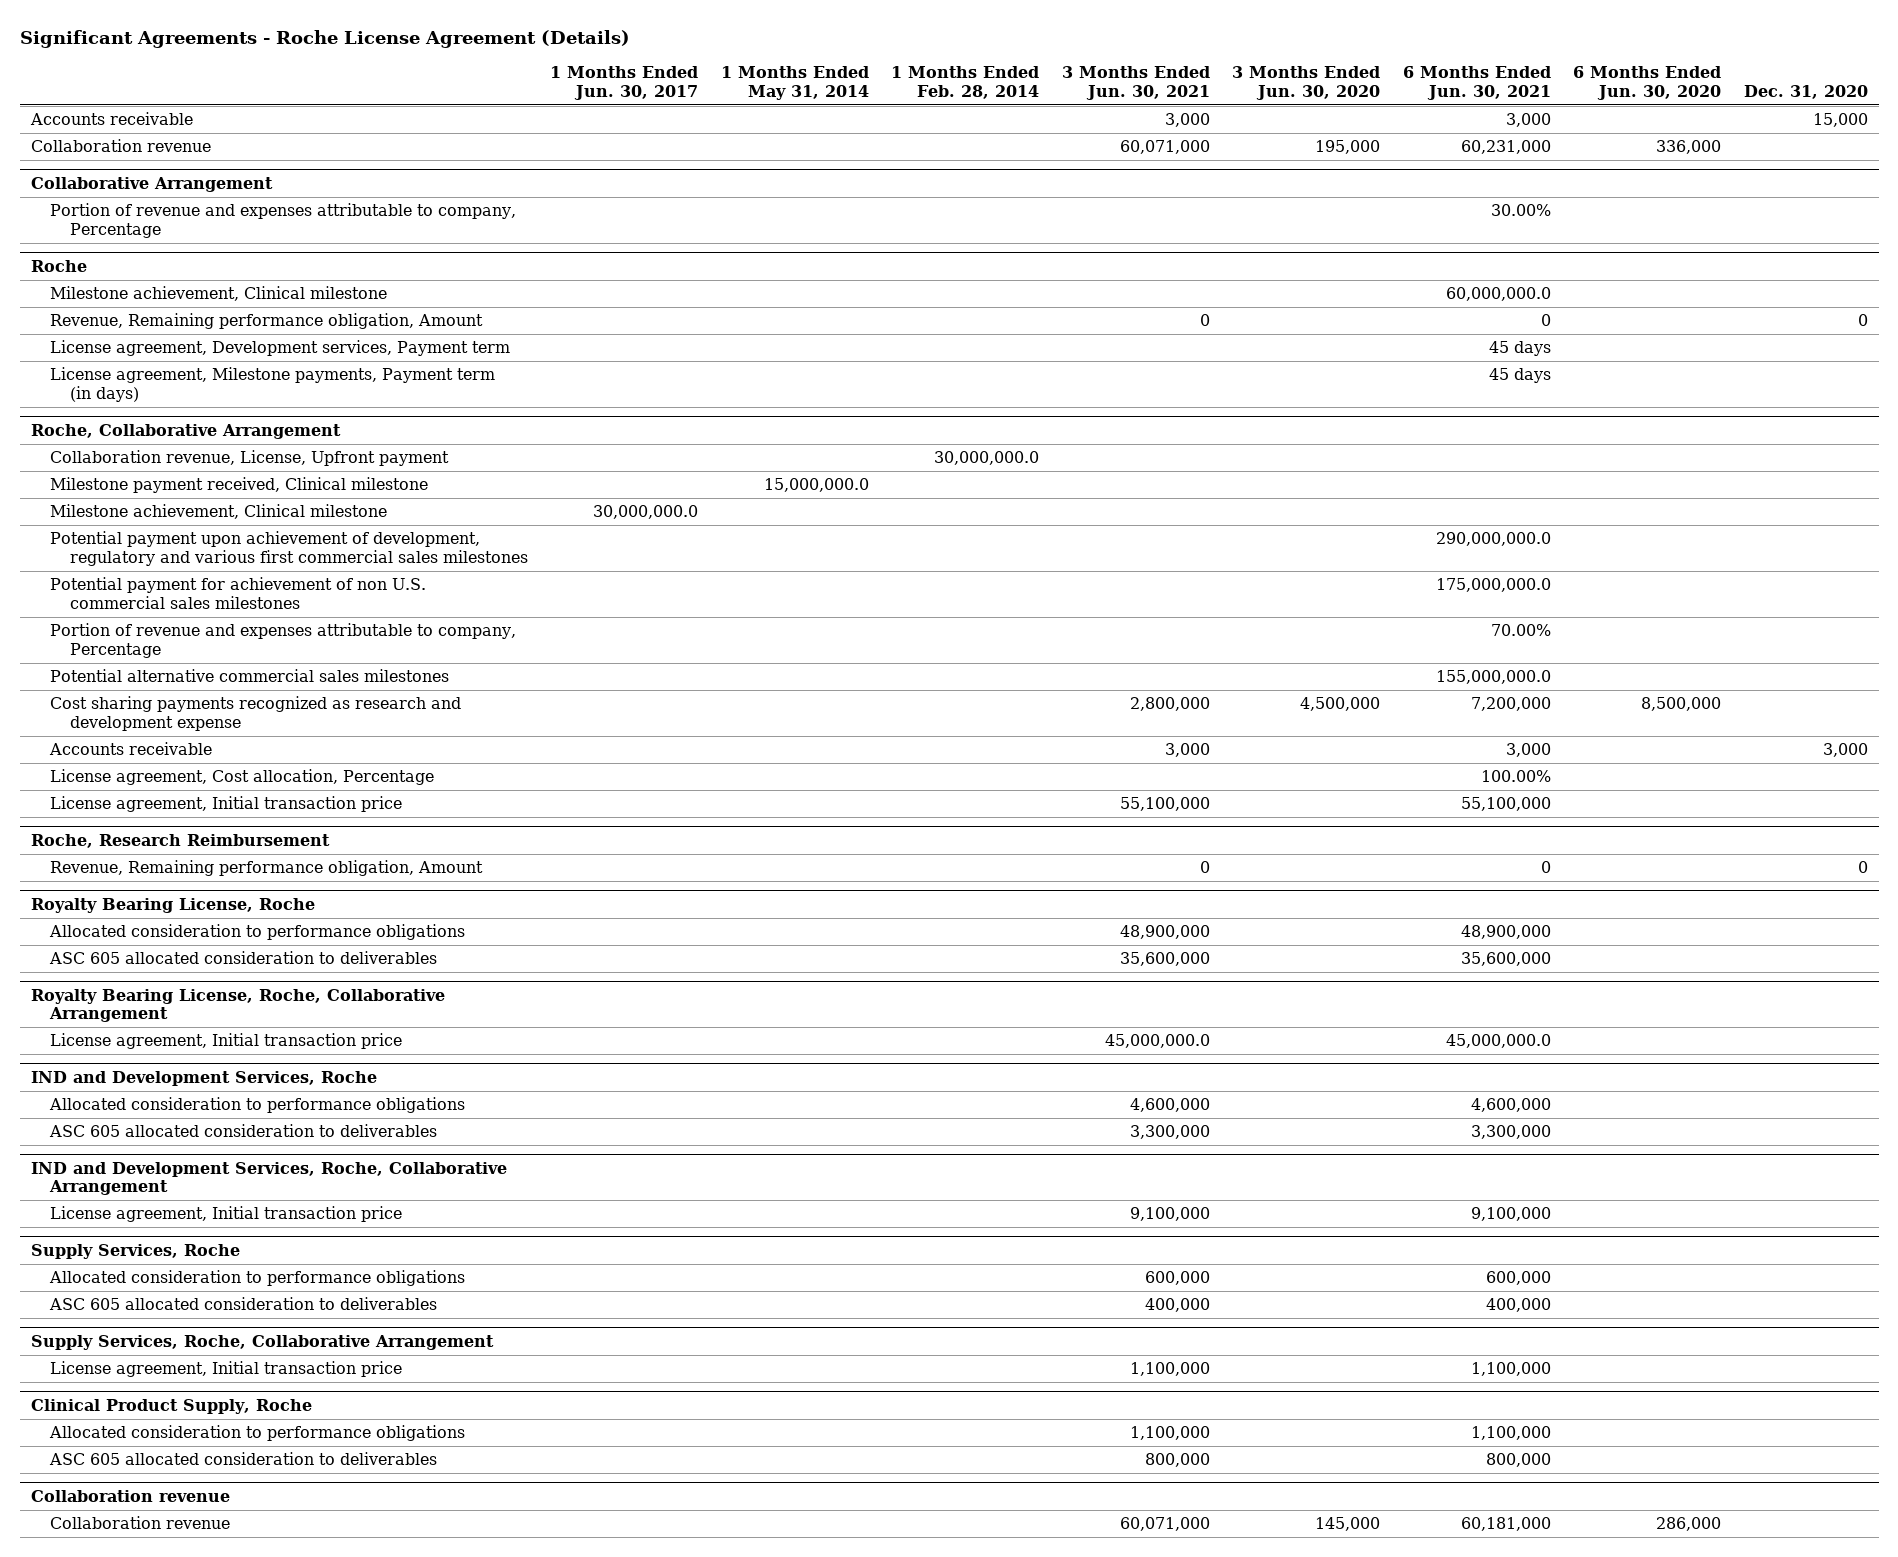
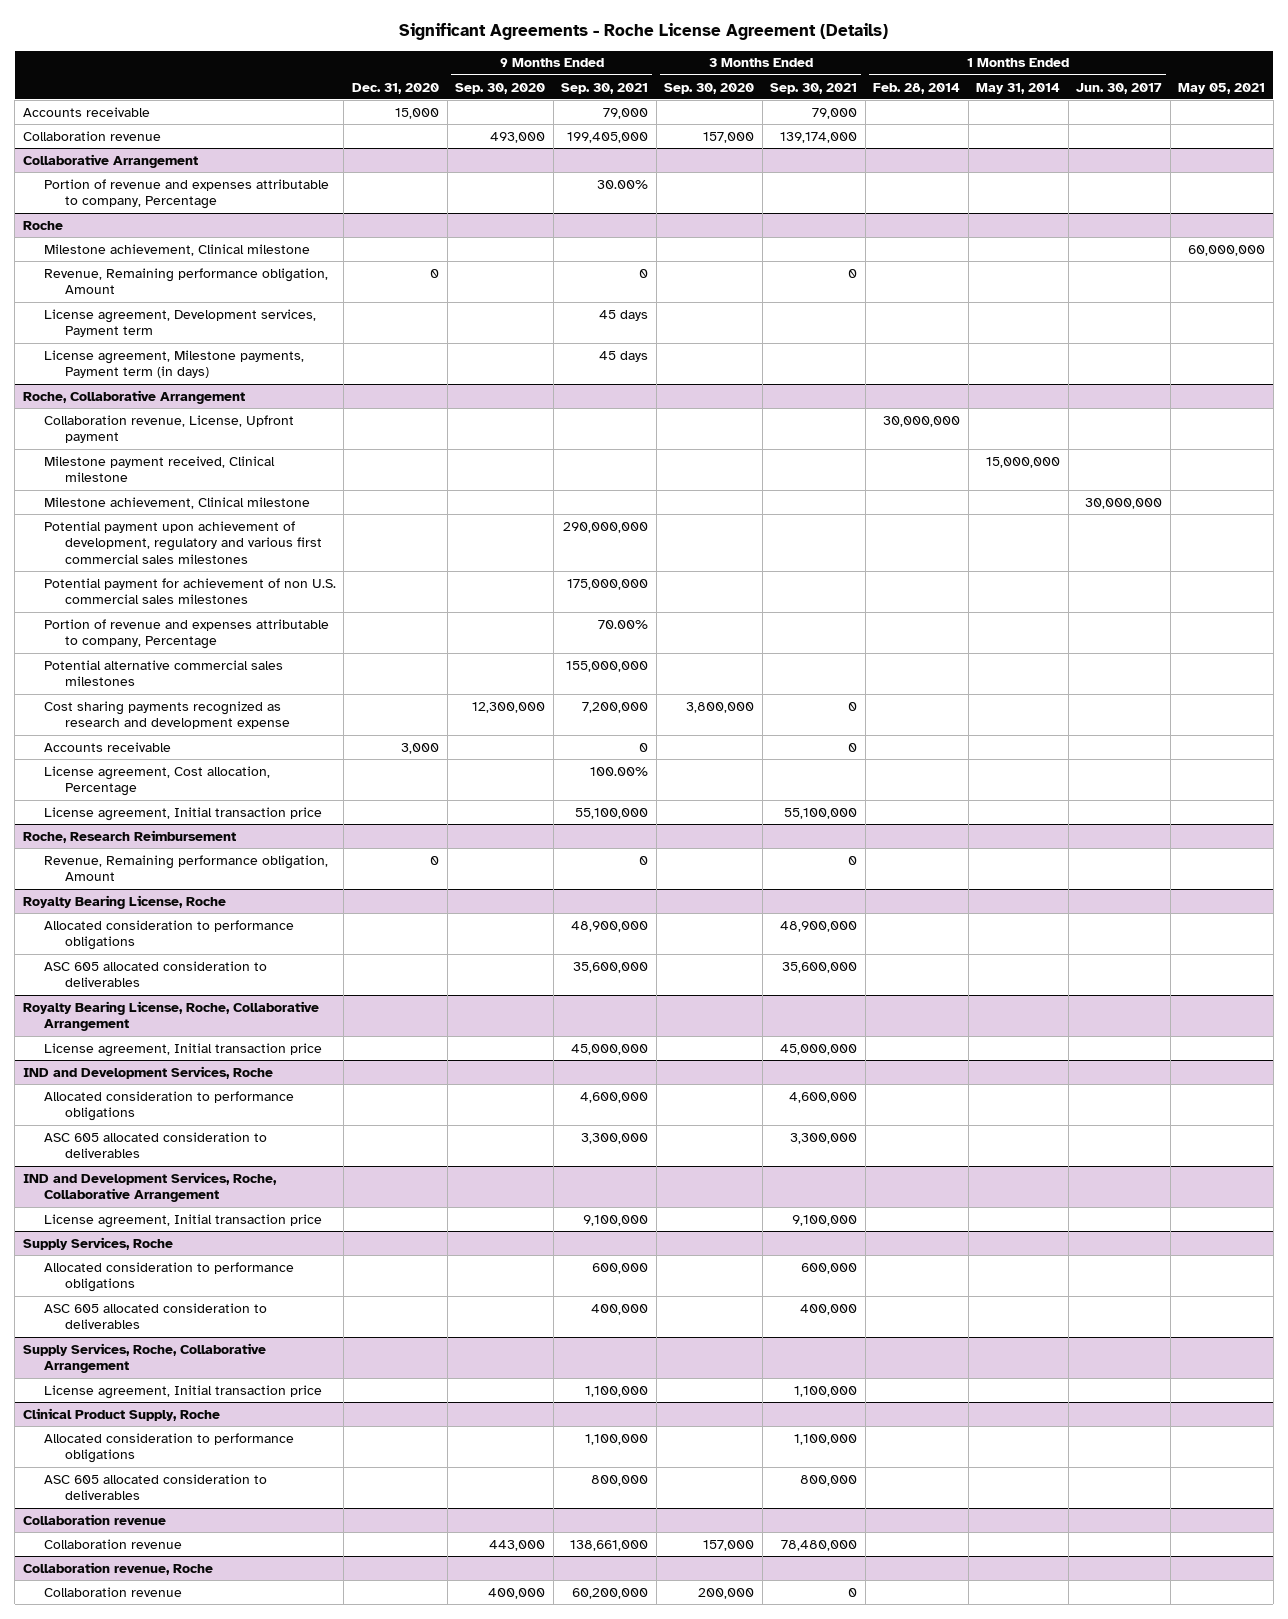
- | 1 Months Ended Jun. 30, 2017 | 1 Months Ended May 31, 2014 | 1 Months Ended Feb. 28, 2014 | 3 Months Ended Jun. 30, 2021 | 3 Months Ended Jun. 30, 2020 | 6 Months Ended Jun. 30, 2021 | 6 Months Ended Jun. 30, 2020 | Dec. 31, 2020
+ | Dec. 31, 2020 | 9 Months Ended Sep. 30, 2020 | 9 Months Ended Sep. 30, 2021 | 3 Months Ended Sep. 30, 2020 | 3 Months Ended Sep. 30, 2021 | 1 Months Ended Feb. 28, 2014 | 1 Months Ended May 31, 2014 | 1 Months Ended Jun. 30, 2017 | May 05, 2021
@ Roche, Collaborative Arrangement
- Collaboration revenue, License, Upfront payment | | | 30,000,000.0 | | | | |
- Milestone payment received, Clinical milestone | | 15,000,000.0 | | | | | |
- Milestone achievement, Clinical milestone | 30,000,000.0 | | | | | | |
+ Collaboration revenue, License, Upfront payment | | | | | | 30,000,000 | | |
+ Milestone payment received, Clinical milestone | | | | | | | 15,000,000 | |
+ Milestone achievement, Clinical milestone | | | | | | | | 30,000,000 |
+ Collaboration revenue, Roche
+ Collaboration revenue | | 400,000 | 60,200,000 | 200,000 | 0 | | | |

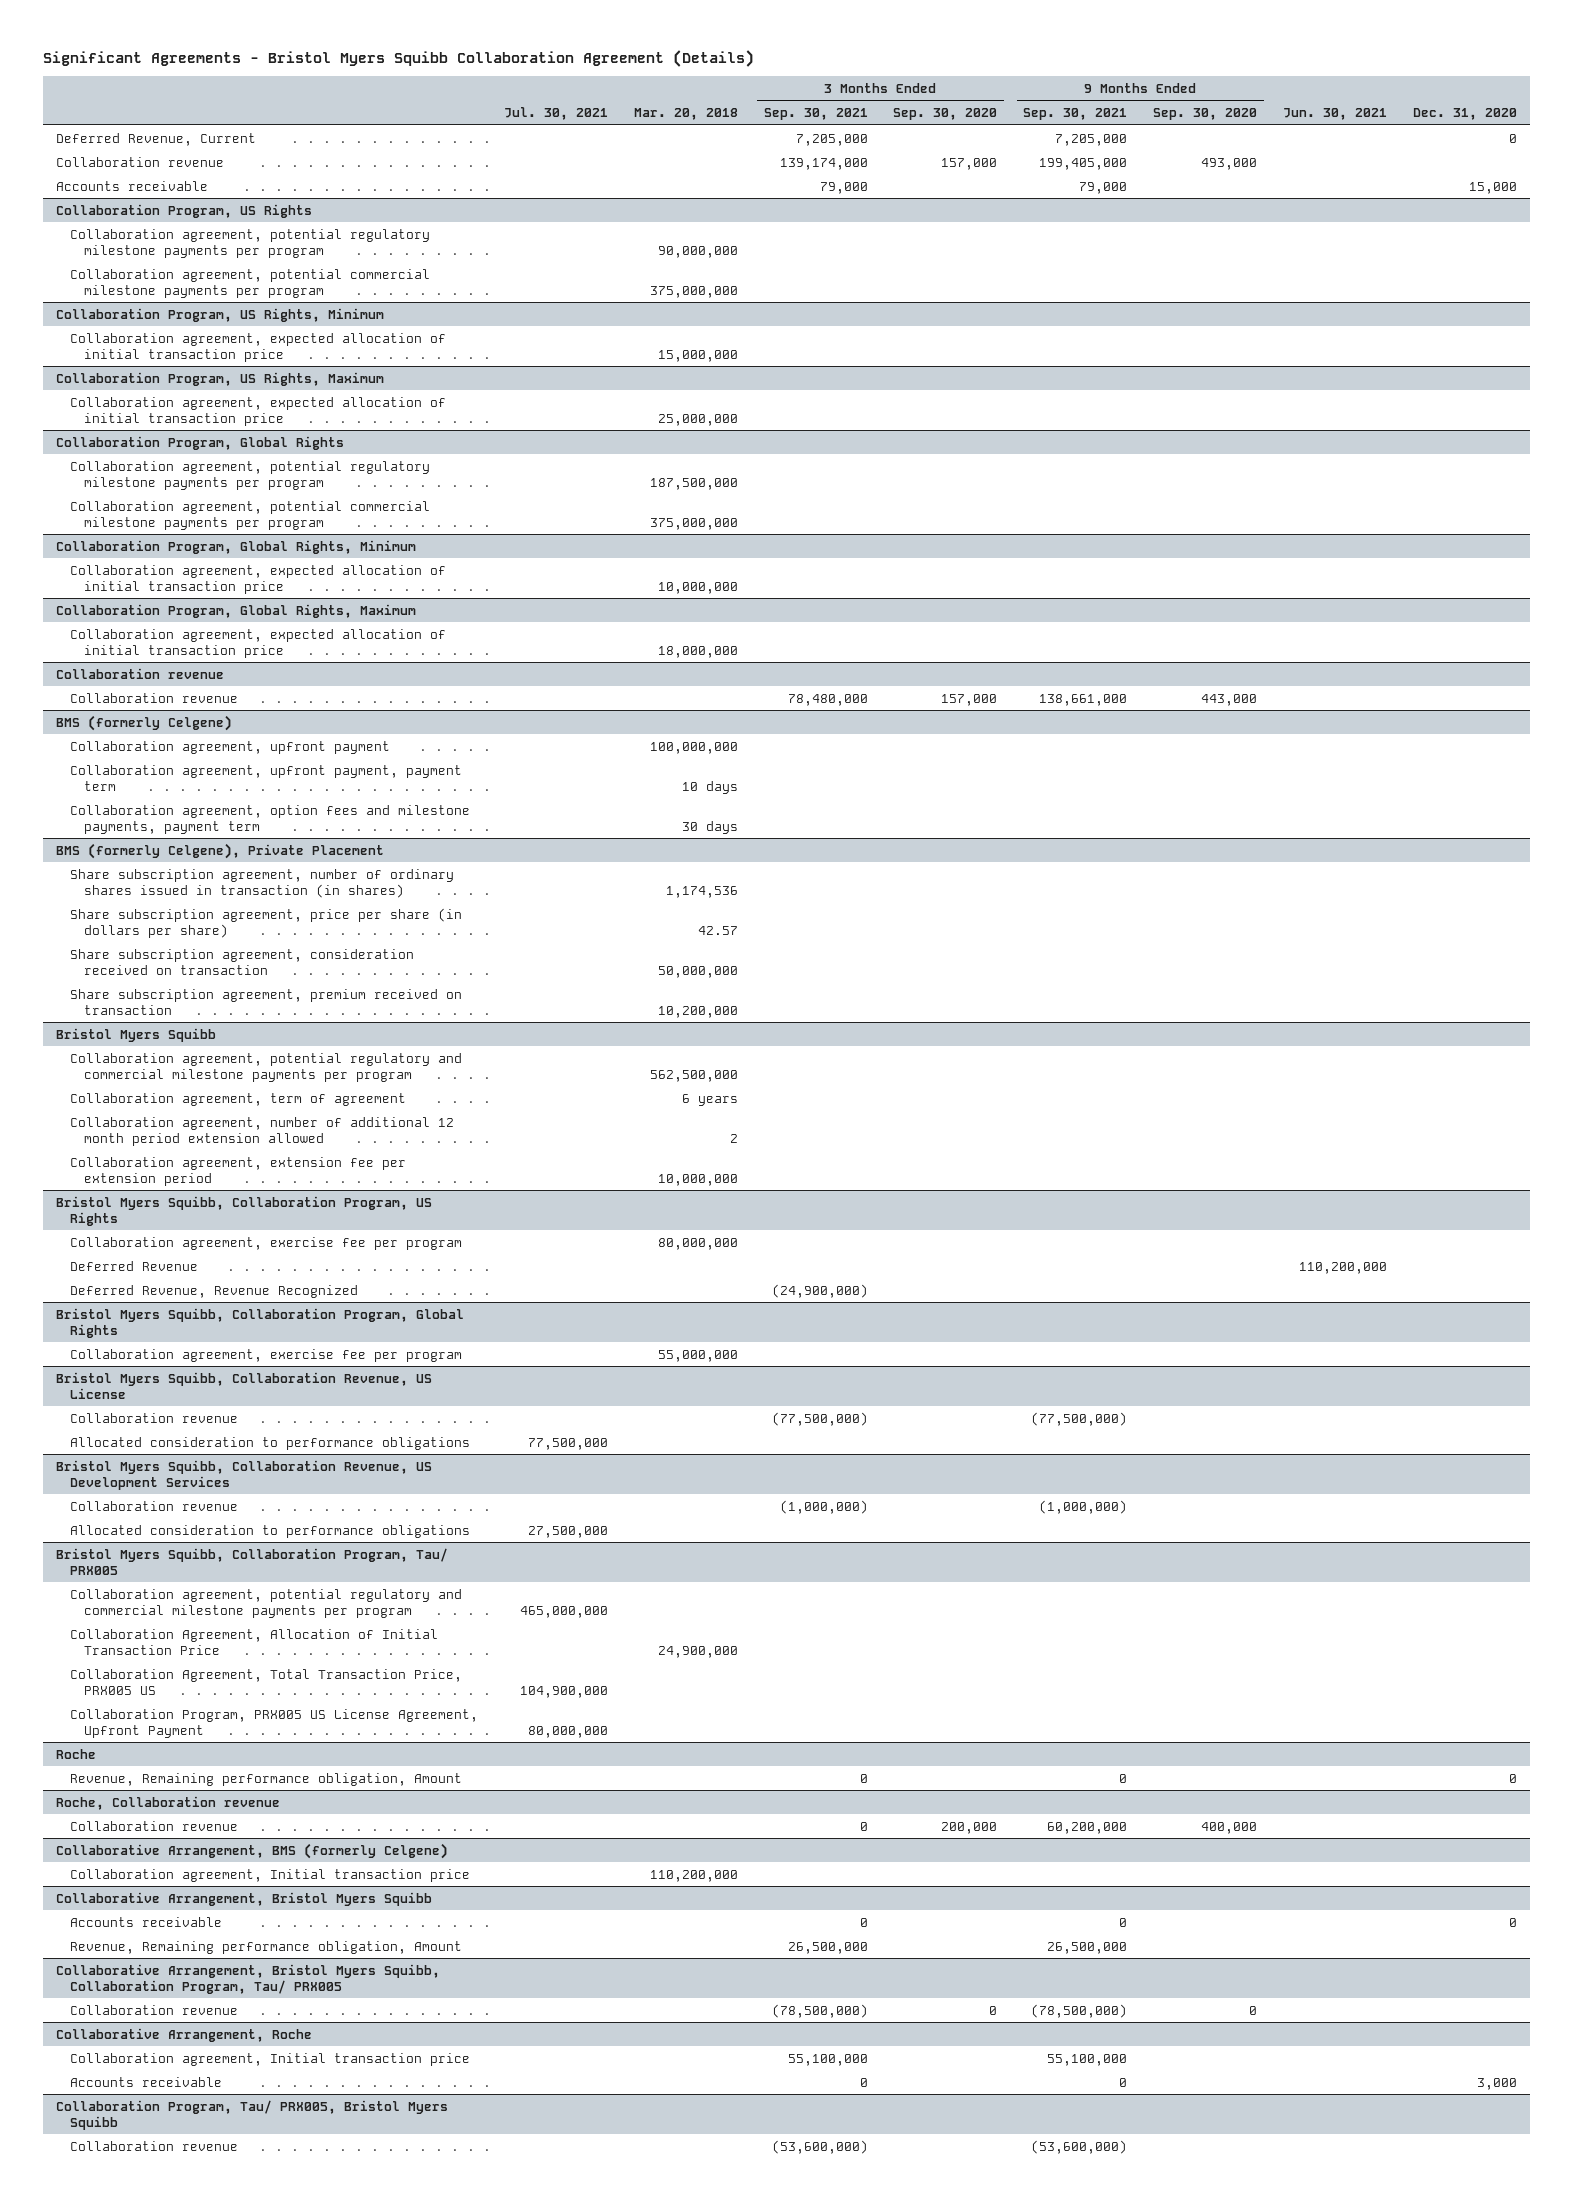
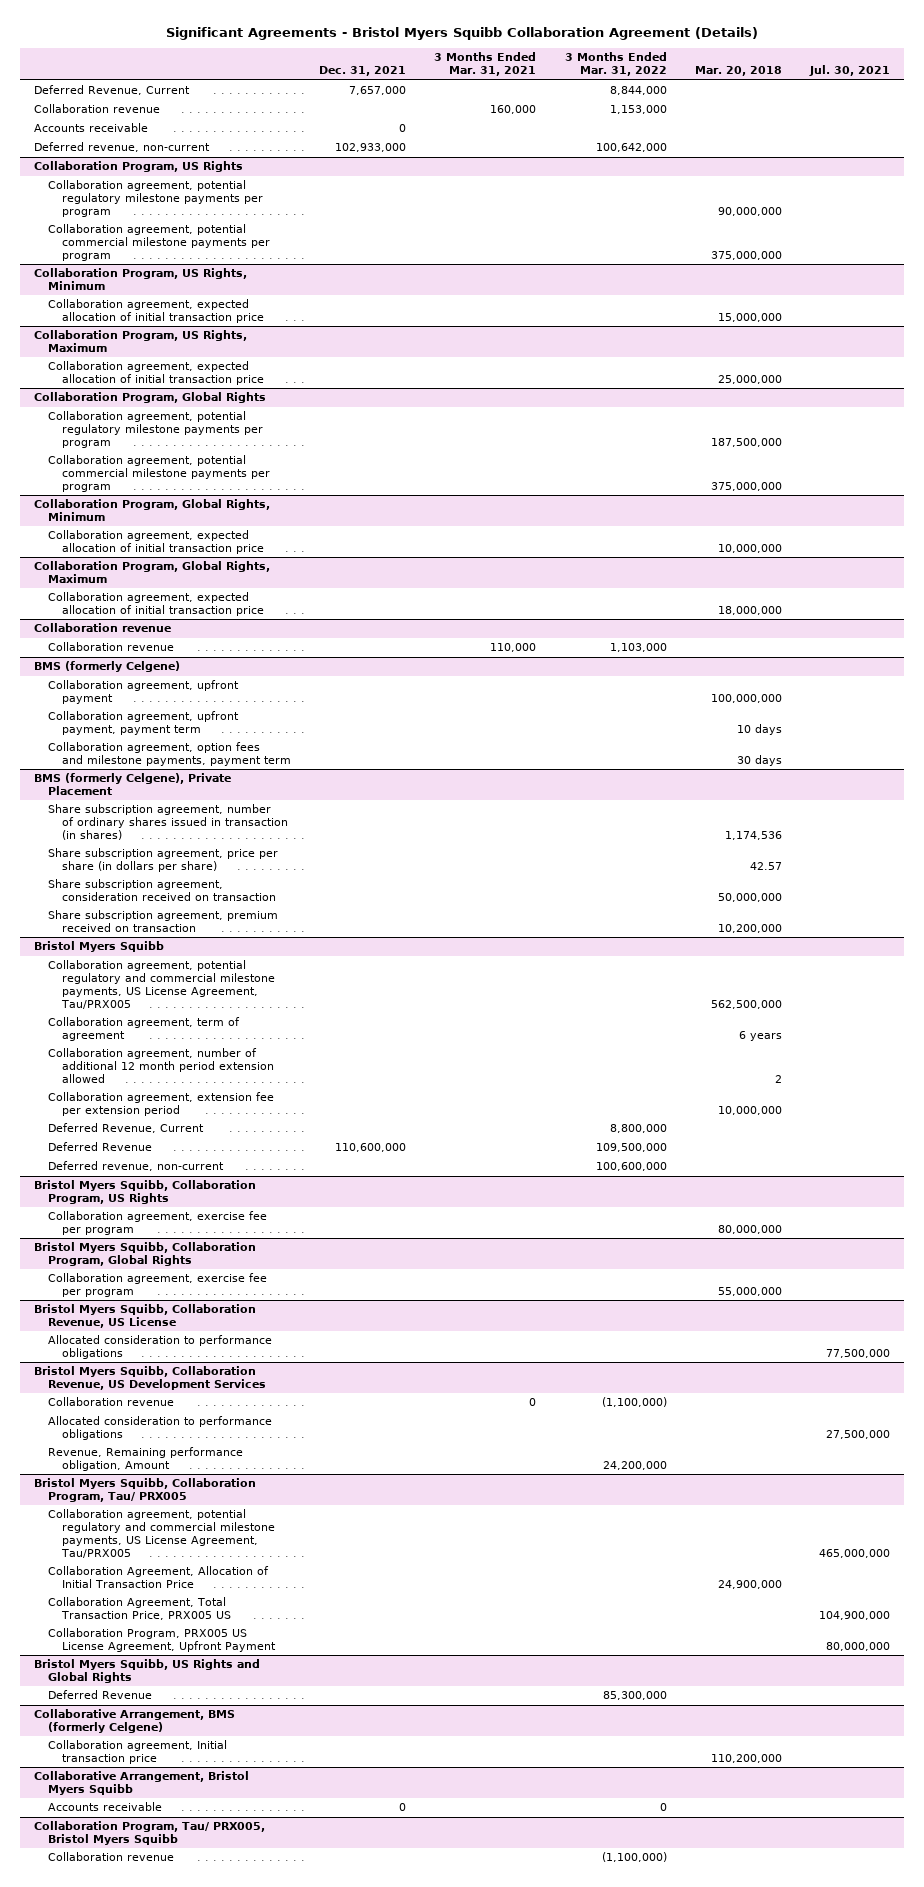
- | Jul. 30, 2021 | Mar. 20, 2018 | 3 Months Ended Sep. 30, 2021 | 3 Months Ended Sep. 30, 2020 | 9 Months Ended Sep. 30, 2021 | 9 Months Ended Sep. 30, 2020 | Jun. 30, 2021 | Dec. 31, 2020
+ | Dec. 31, 2021 | 3 Months Ended Mar. 31, 2021 | 3 Months Ended Mar. 31, 2022 | Mar. 20, 2018 | Jul. 30, 2021
+ Deferred revenue, non-current | 102,933,000 | | 100,642,000 | |
@ Bristol Myers Squibb
- Collaboration agreement, potential regulatory and commercial milestone payments per program | | 562,500,000 | | | | | |
+ Collaboration agreement, potential regulatory and commercial milestone payments, US License Agreement, Tau/PRX005 | | | | 562,500,000 |
+ Deferred Revenue, Current | | | 8,800,000 | |
+ Deferred Revenue | 110,600,000 | | 109,500,000 | |
+ Deferred revenue, non-current | | | 100,600,000 | |
@ Bristol Myers Squibb, Collaboration Program, US Rights
- Deferred Revenue | | | | | | | 110,200,000 |
- Deferred Revenue, Revenue Recognized | | | (24,900,000) | | | | |
@ Bristol Myers Squibb, Collaboration Revenue, US License
- Collaboration revenue | | | (77,500,000) | | (77,500,000) | | |
@ Bristol Myers Squibb, Collaboration Revenue, US Development Services
+ Revenue, Remaining performance obligation, Amount | | | 24,200,000 | |
@ Bristol Myers Squibb, Collaboration Program, Tau/ PRX005
- Collaboration agreement, potential regulatory and commercial milestone payments per program | 465,000,000 | | | | | | |
+ Collaboration agreement, potential regulatory and commercial milestone payments, US License Agreement, Tau/PRX005 | | | | | 465,000,000
- Roche
- Revenue, Remaining performance obligation, Amount | | | 0 | | 0 | | | 0
- Roche, Collaboration revenue
- Collaboration revenue | | | 0 | 200,000 | 60,200,000 | 400,000 | |
+ Bristol Myers Squibb, US Rights and Global Rights
+ Deferred Revenue | | | 85,300,000 | |
@ Collaborative Arrangement, Bristol Myers Squibb
- Revenue, Remaining performance obligation, Amount | | | 26,500,000 | | 26,500,000 | | |
- Collaborative Arrangement, Bristol Myers Squibb, Collaboration Program, Tau/ PRX005
- Collaboration revenue | | | (78,500,000) | 0 | (78,500,000) | 0 | |
- Collaborative Arrangement, Roche
- Collaboration agreement, Initial transaction price | | | 55,100,000 | | 55,100,000 | | |
- Accounts receivable | | | 0 | | 0 | | | 3,000

